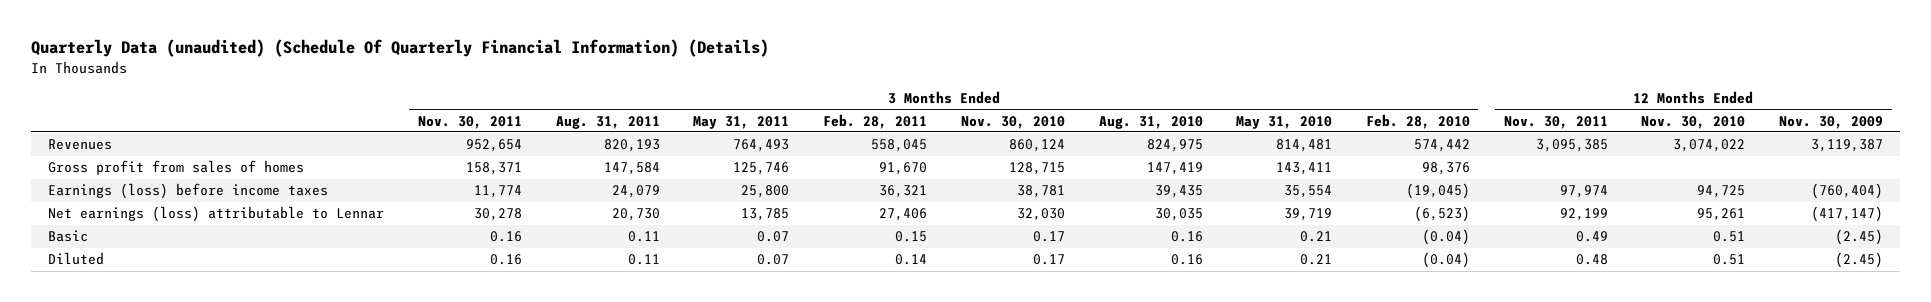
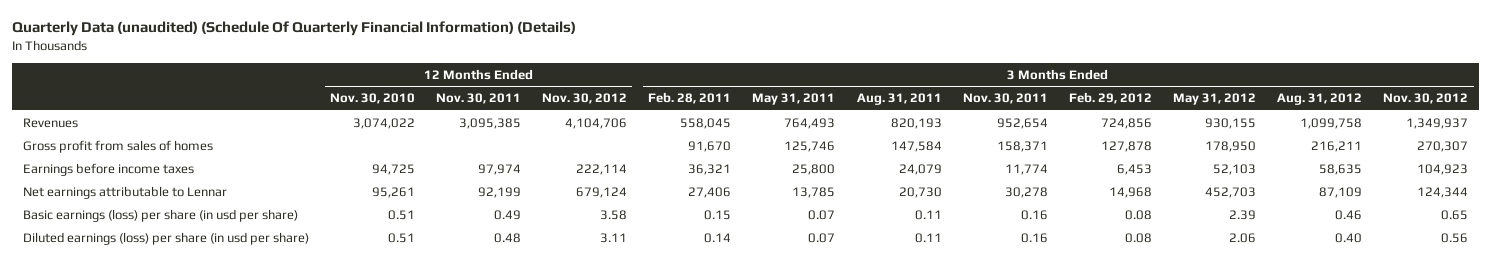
- | 3 Months Ended Nov. 30, 2011 | 3 Months Ended Aug. 31, 2011 | 3 Months Ended May 31, 2011 | 3 Months Ended Feb. 28, 2011 | 3 Months Ended Nov. 30, 2010 | 3 Months Ended Aug. 31, 2010 | 3 Months Ended May 31, 2010 | 3 Months Ended Feb. 28, 2010 | 12 Months Ended Nov. 30, 2011 | 12 Months Ended Nov. 30, 2010 | 12 Months Ended Nov. 30, 2009
+ | 12 Months Ended Nov. 30, 2010 | 12 Months Ended Nov. 30, 2011 | 12 Months Ended Nov. 30, 2012 | 3 Months Ended Feb. 28, 2011 | 3 Months Ended May 31, 2011 | 3 Months Ended Aug. 31, 2011 | 3 Months Ended Nov. 30, 2011 | 3 Months Ended Feb. 29, 2012 | 3 Months Ended May 31, 2012 | 3 Months Ended Aug. 31, 2012 | 3 Months Ended Nov. 30, 2012
- Earnings (loss) before income taxes | 11,774 | 24,079 | 25,800 | 36,321 | 38,781 | 39,435 | 35,554 | (19,045) | 97,974 | 94,725 | (760,404)
- Net earnings (loss) attributable to Lennar | 30,278 | 20,730 | 13,785 | 27,406 | 32,030 | 30,035 | 39,719 | (6,523) | 92,199 | 95,261 | (417,147)
- Basic | 0.16 | 0.11 | 0.07 | 0.15 | 0.17 | 0.16 | 0.21 | (0.04) | 0.49 | 0.51 | (2.45)
- Diluted | 0.16 | 0.11 | 0.07 | 0.14 | 0.17 | 0.16 | 0.21 | (0.04) | 0.48 | 0.51 | (2.45)
+ Earnings before income taxes | 94,725 | 97,974 | 222,114 | 36,321 | 25,800 | 24,079 | 11,774 | 6,453 | 52,103 | 58,635 | 104,923
+ Net earnings attributable to Lennar | 95,261 | 92,199 | 679,124 | 27,406 | 13,785 | 20,730 | 30,278 | 14,968 | 452,703 | 87,109 | 124,344
+ Basic earnings (loss) per share (in usd per share) | 0.51 | 0.49 | 3.58 | 0.15 | 0.07 | 0.11 | 0.16 | 0.08 | 2.39 | 0.46 | 0.65
+ Diluted earnings (loss) per share (in usd per share) | 0.51 | 0.48 | 3.11 | 0.14 | 0.07 | 0.11 | 0.16 | 0.08 | 2.06 | 0.40 | 0.56

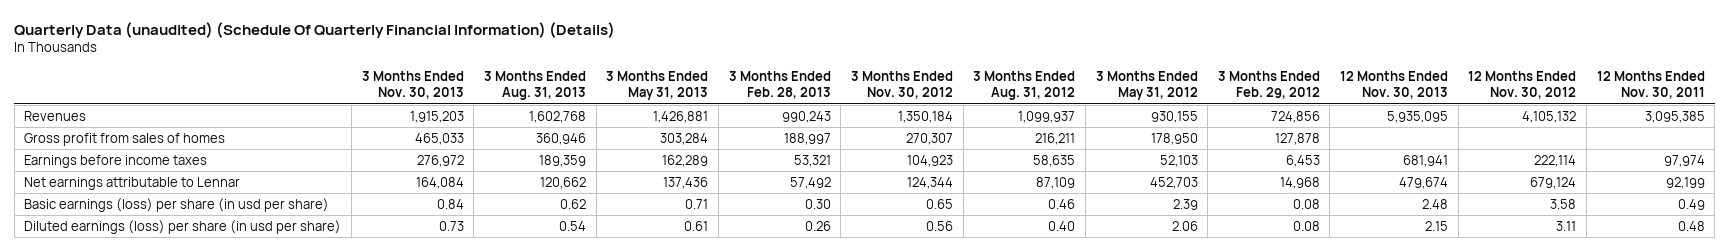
- | 12 Months Ended Nov. 30, 2010 | 12 Months Ended Nov. 30, 2011 | 12 Months Ended Nov. 30, 2012 | 3 Months Ended Feb. 28, 2011 | 3 Months Ended May 31, 2011 | 3 Months Ended Aug. 31, 2011 | 3 Months Ended Nov. 30, 2011 | 3 Months Ended Feb. 29, 2012 | 3 Months Ended May 31, 2012 | 3 Months Ended Aug. 31, 2012 | 3 Months Ended Nov. 30, 2012
+ | 3 Months Ended Nov. 30, 2013 | 3 Months Ended Aug. 31, 2013 | 3 Months Ended May 31, 2013 | 3 Months Ended Feb. 28, 2013 | 3 Months Ended Nov. 30, 2012 | 3 Months Ended Aug. 31, 2012 | 3 Months Ended May 31, 2012 | 3 Months Ended Feb. 29, 2012 | 12 Months Ended Nov. 30, 2013 | 12 Months Ended Nov. 30, 2012 | 12 Months Ended Nov. 30, 2011
- Revenues | 3,074,022 | 3,095,385 | 4,104,706 | 558,045 | 764,493 | 820,193 | 952,654 | 724,856 | 930,155 | 1,099,758 | 1,349,937
+ Revenues | 1,915,203 | 1,602,768 | 1,426,881 | 990,243 | 1,350,184 | 1,099,937 | 930,155 | 724,856 | 5,935,095 | 4,105,132 | 3,095,385

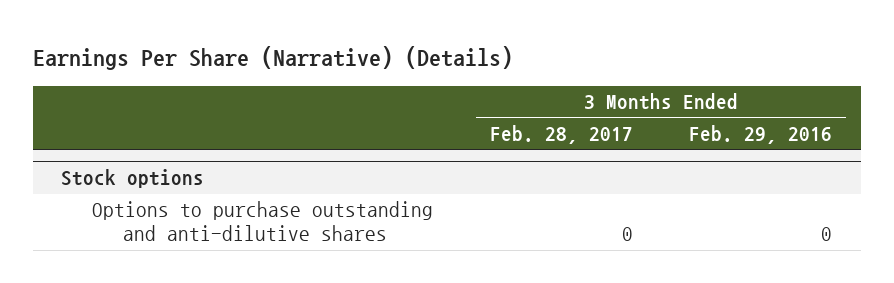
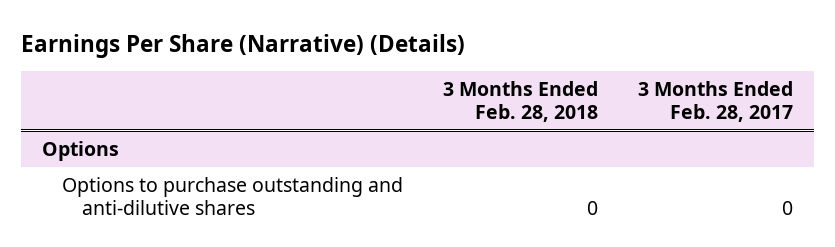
- | 3 Months Ended Feb. 28, 2017 | 3 Months Ended Feb. 29, 2016
+ | 3 Months Ended Feb. 28, 2018 | 3 Months Ended Feb. 28, 2017
- Stock options
+ Options

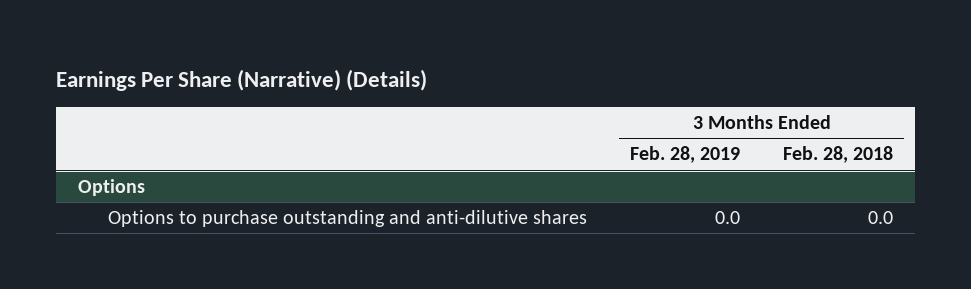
- | 3 Months Ended Feb. 28, 2018 | 3 Months Ended Feb. 28, 2017
+ | 3 Months Ended Feb. 28, 2019 | 3 Months Ended Feb. 28, 2018
@ Options
- Options to purchase outstanding and anti-dilutive shares | 0 | 0
+ Options to purchase outstanding and anti-dilutive shares | 0.0 | 0.0

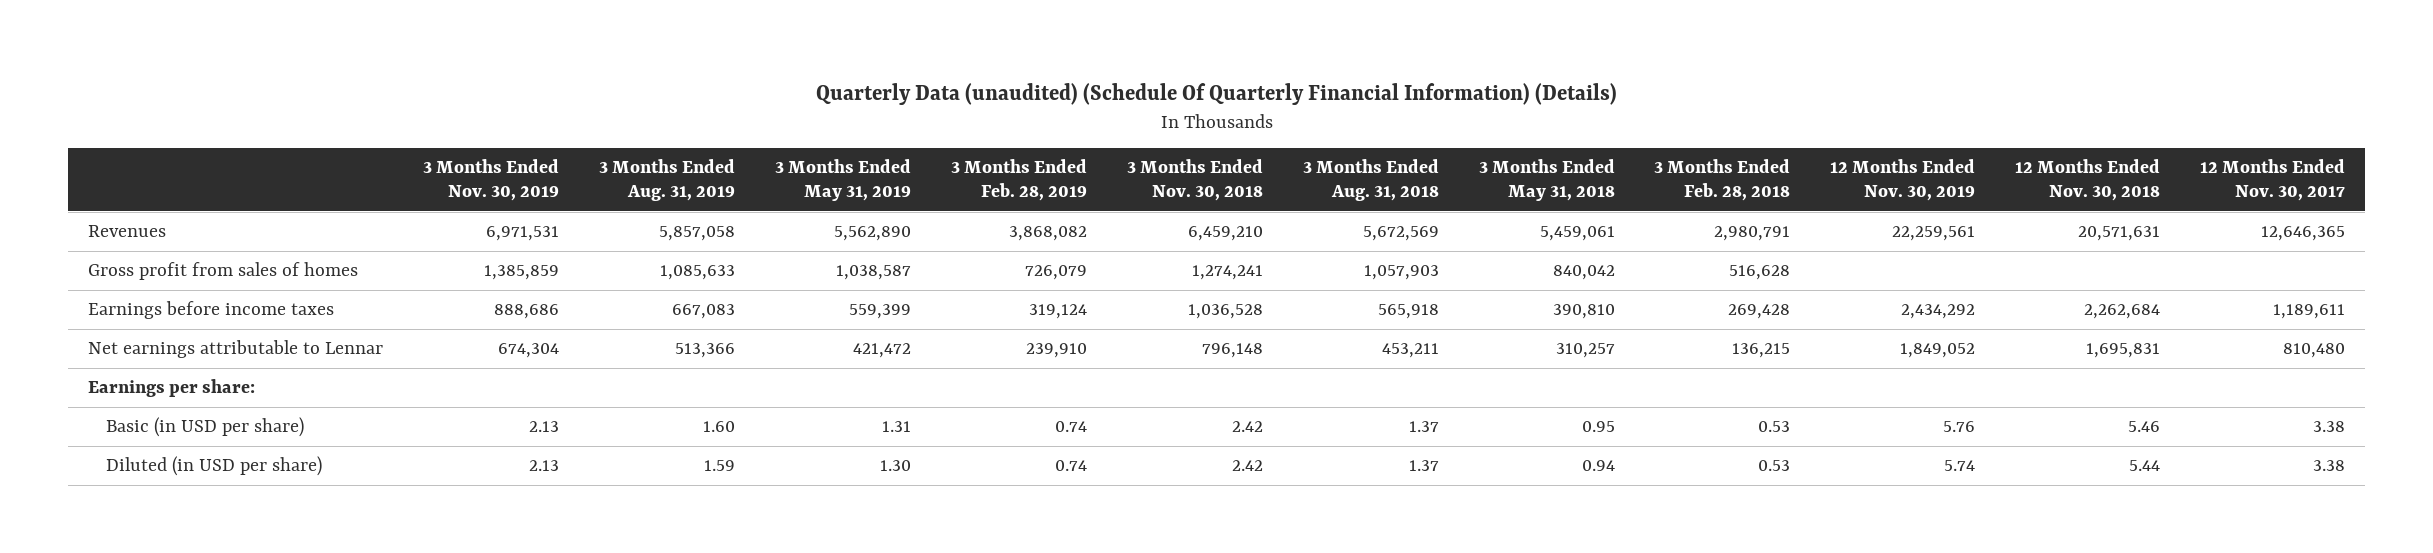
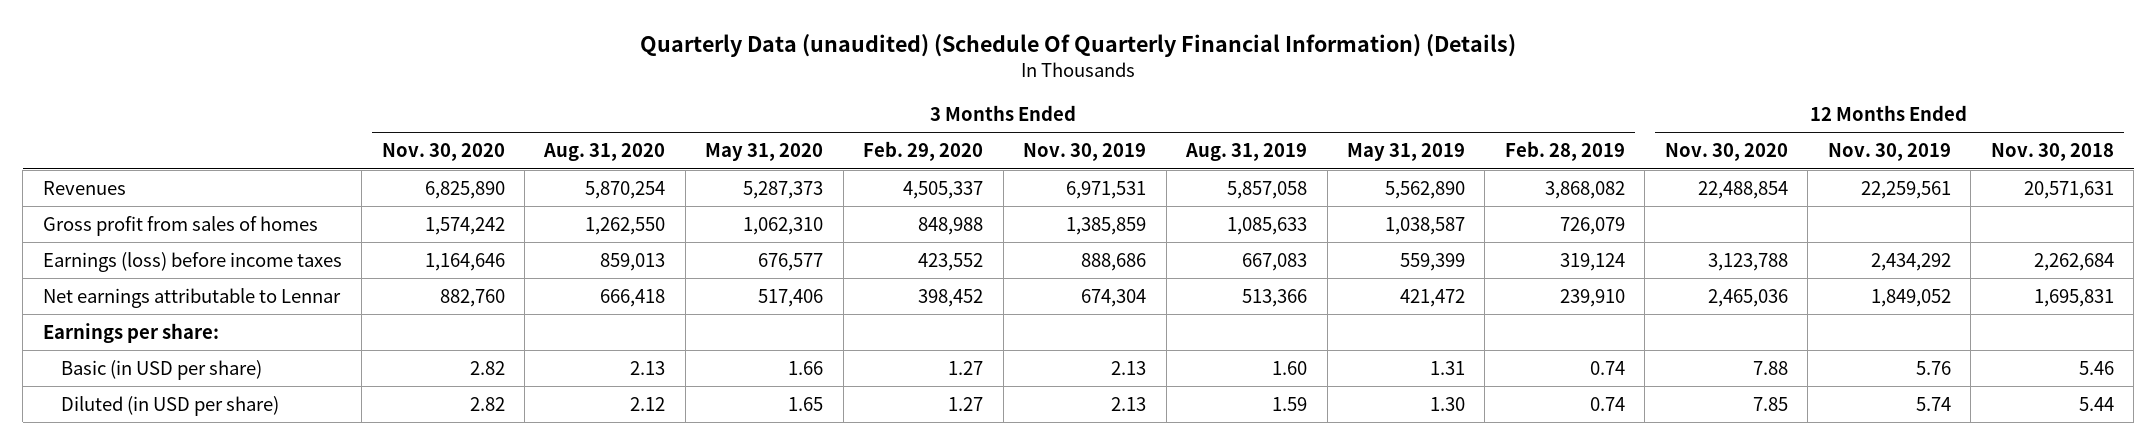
- | 3 Months Ended Nov. 30, 2019 | 3 Months Ended Aug. 31, 2019 | 3 Months Ended May 31, 2019 | 3 Months Ended Feb. 28, 2019 | 3 Months Ended Nov. 30, 2018 | 3 Months Ended Aug. 31, 2018 | 3 Months Ended May 31, 2018 | 3 Months Ended Feb. 28, 2018 | 12 Months Ended Nov. 30, 2019 | 12 Months Ended Nov. 30, 2018 | 12 Months Ended Nov. 30, 2017
+ | 3 Months Ended Nov. 30, 2020 | 3 Months Ended Aug. 31, 2020 | 3 Months Ended May 31, 2020 | 3 Months Ended Feb. 29, 2020 | 3 Months Ended Nov. 30, 2019 | 3 Months Ended Aug. 31, 2019 | 3 Months Ended May 31, 2019 | 3 Months Ended Feb. 28, 2019 | 12 Months Ended Nov. 30, 2020 | 12 Months Ended Nov. 30, 2019 | 12 Months Ended Nov. 30, 2018
- Earnings before income taxes | 888,686 | 667,083 | 559,399 | 319,124 | 1,036,528 | 565,918 | 390,810 | 269,428 | 2,434,292 | 2,262,684 | 1,189,611
+ Earnings (loss) before income taxes | 1,164,646 | 859,013 | 676,577 | 423,552 | 888,686 | 667,083 | 559,399 | 319,124 | 3,123,788 | 2,434,292 | 2,262,684

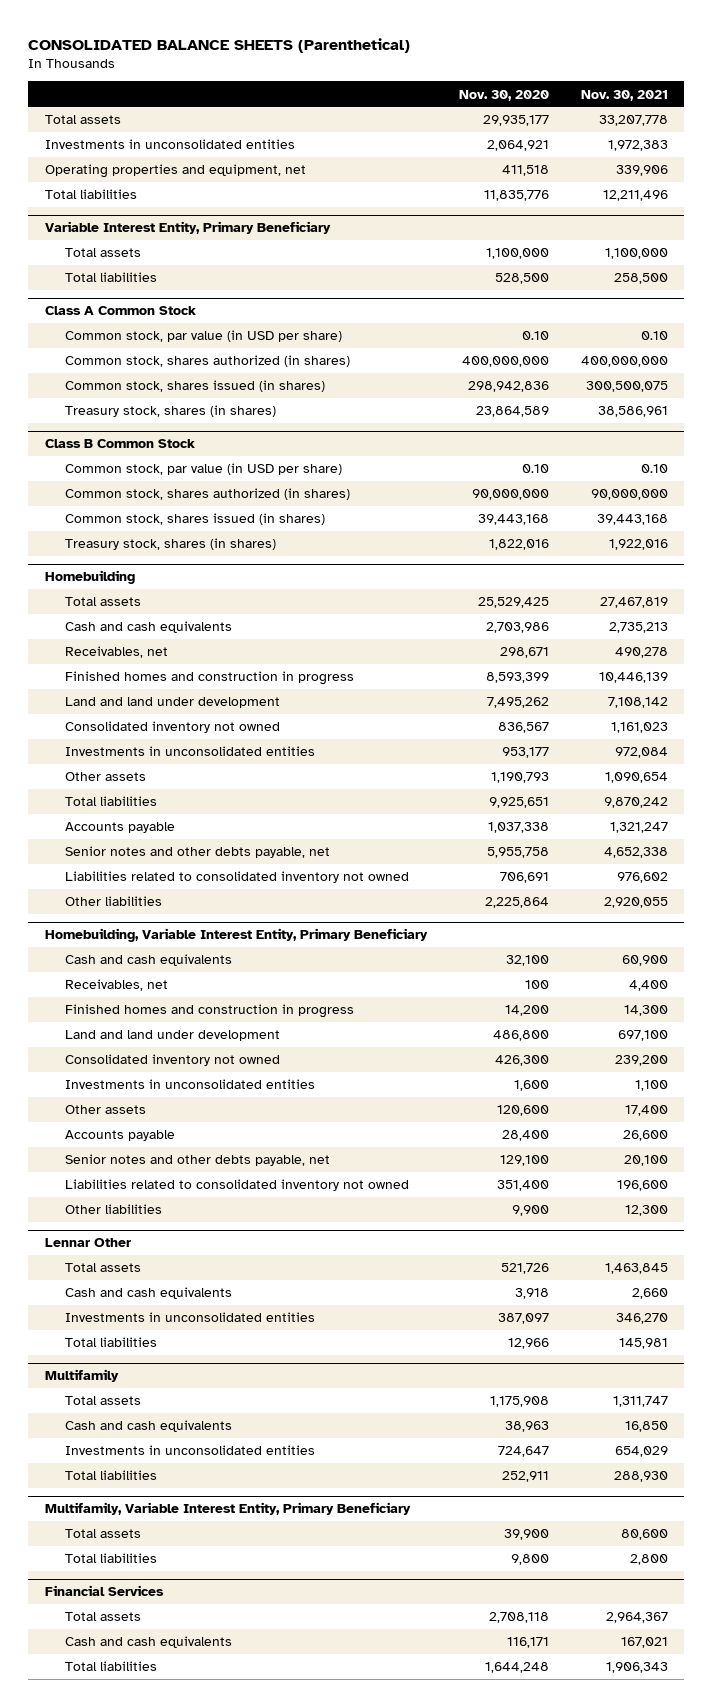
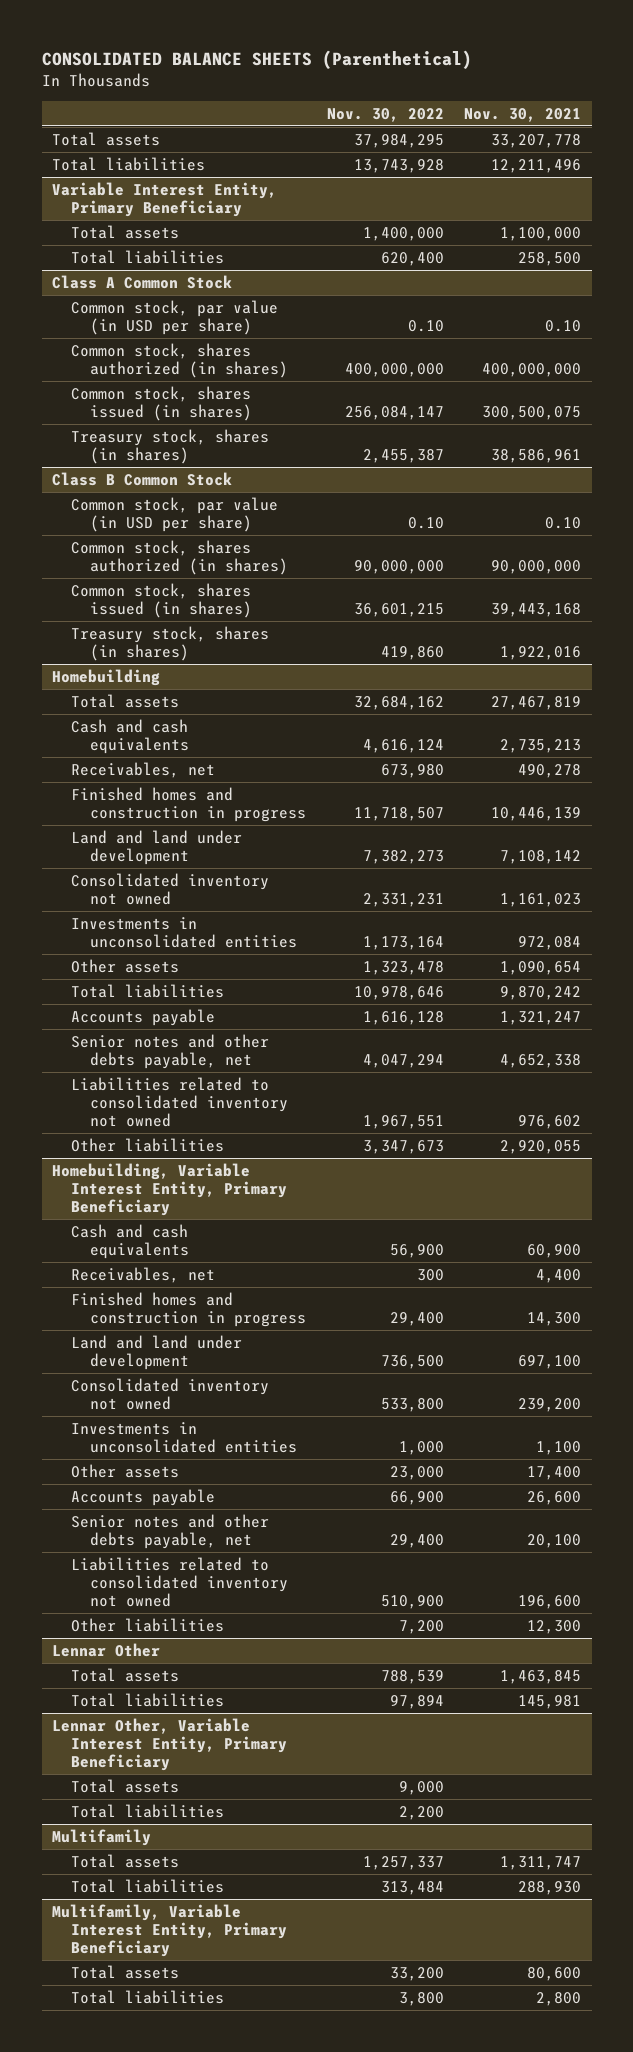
- | Nov. 30, 2020 | Nov. 30, 2021
+ | Nov. 30, 2022 | Nov. 30, 2021
- Investments in unconsolidated entities | 2,064,921 | 1,972,383
- Operating properties and equipment, net | 411,518 | 339,906
@ Lennar Other
- Cash and cash equivalents | 3,918 | 2,660
- Investments in unconsolidated entities | 387,097 | 346,270
+ Lennar Other, Variable Interest Entity, Primary Beneficiary
+ Total assets | 9,000 |
+ Total liabilities | 2,200 |
@ Multifamily
- Cash and cash equivalents | 38,963 | 16,850
- Investments in unconsolidated entities | 724,647 | 654,029
- Financial Services
- Total assets | 2,708,118 | 2,964,367
- Cash and cash equivalents | 116,171 | 167,021
- Total liabilities | 1,644,248 | 1,906,343

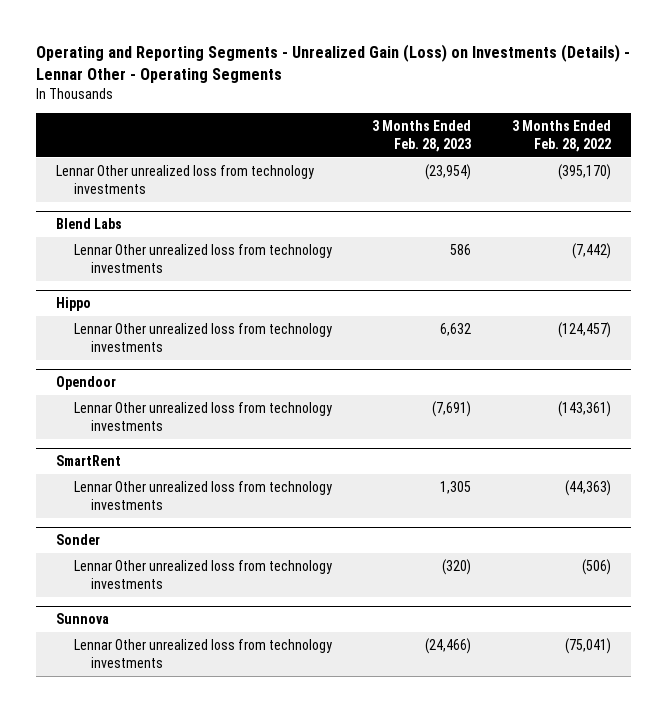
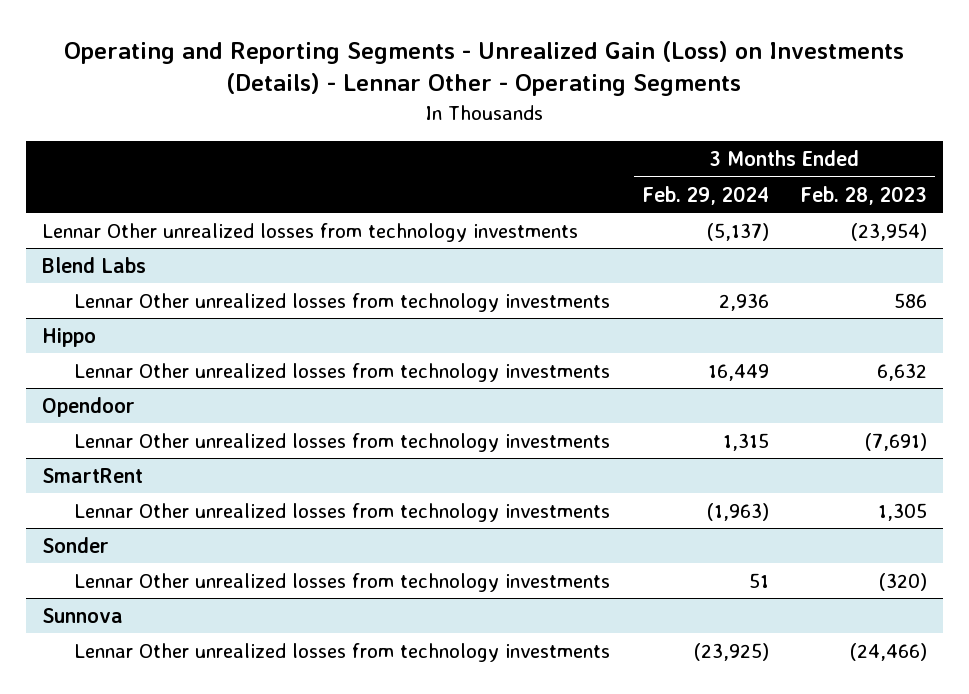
- | 3 Months Ended Feb. 28, 2023 | 3 Months Ended Feb. 28, 2022
+ | 3 Months Ended Feb. 29, 2024 | 3 Months Ended Feb. 28, 2023
- Lennar Other unrealized loss from technology investments | (23,954) | (395,170)
+ Lennar Other unrealized losses from technology investments | (5,137) | (23,954)
@ Blend Labs
- Lennar Other unrealized loss from technology investments | 586 | (7,442)
+ Lennar Other unrealized losses from technology investments | 2,936 | 586
@ Hippo
- Lennar Other unrealized loss from technology investments | 6,632 | (124,457)
+ Lennar Other unrealized losses from technology investments | 16,449 | 6,632
@ Opendoor
- Lennar Other unrealized loss from technology investments | (7,691) | (143,361)
+ Lennar Other unrealized losses from technology investments | 1,315 | (7,691)
@ SmartRent
- Lennar Other unrealized loss from technology investments | 1,305 | (44,363)
+ Lennar Other unrealized losses from technology investments | (1,963) | 1,305
@ Sonder
- Lennar Other unrealized loss from technology investments | (320) | (506)
+ Lennar Other unrealized losses from technology investments | 51 | (320)
@ Sunnova
- Lennar Other unrealized loss from technology investments | (24,466) | (75,041)
+ Lennar Other unrealized losses from technology investments | (23,925) | (24,466)

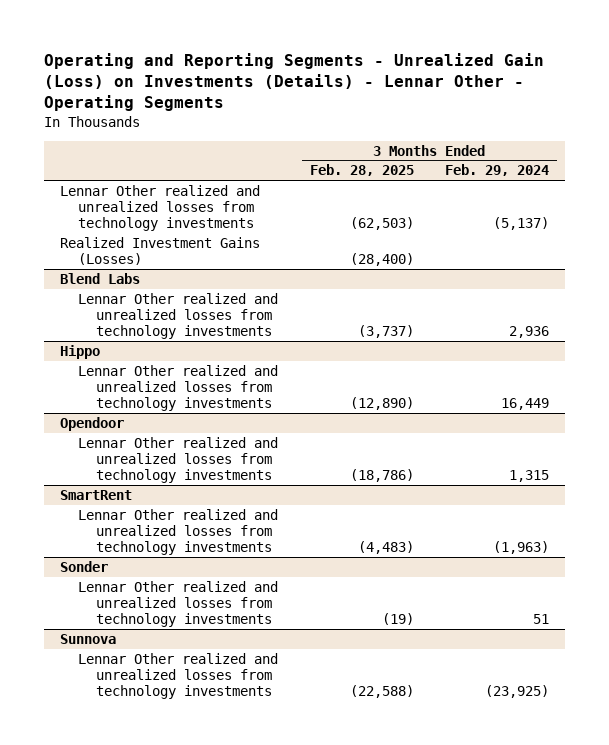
- | 3 Months Ended Feb. 29, 2024 | 3 Months Ended Feb. 28, 2023
+ | 3 Months Ended Feb. 28, 2025 | 3 Months Ended Feb. 29, 2024
- Lennar Other unrealized losses from technology investments | (5,137) | (23,954)
+ Lennar Other realized and unrealized losses from technology investments | (62,503) | (5,137)
+ Realized Investment Gains (Losses) | (28,400) |
@ Blend Labs
- Lennar Other unrealized losses from technology investments | 2,936 | 586
+ Lennar Other realized and unrealized losses from technology investments | (3,737) | 2,936
@ Hippo
- Lennar Other unrealized losses from technology investments | 16,449 | 6,632
+ Lennar Other realized and unrealized losses from technology investments | (12,890) | 16,449
@ Opendoor
- Lennar Other unrealized losses from technology investments | 1,315 | (7,691)
+ Lennar Other realized and unrealized losses from technology investments | (18,786) | 1,315
@ SmartRent
- Lennar Other unrealized losses from technology investments | (1,963) | 1,305
+ Lennar Other realized and unrealized losses from technology investments | (4,483) | (1,963)
@ Sonder
- Lennar Other unrealized losses from technology investments | 51 | (320)
+ Lennar Other realized and unrealized losses from technology investments | (19) | 51
@ Sunnova
- Lennar Other unrealized losses from technology investments | (23,925) | (24,466)
+ Lennar Other realized and unrealized losses from technology investments | (22,588) | (23,925)

